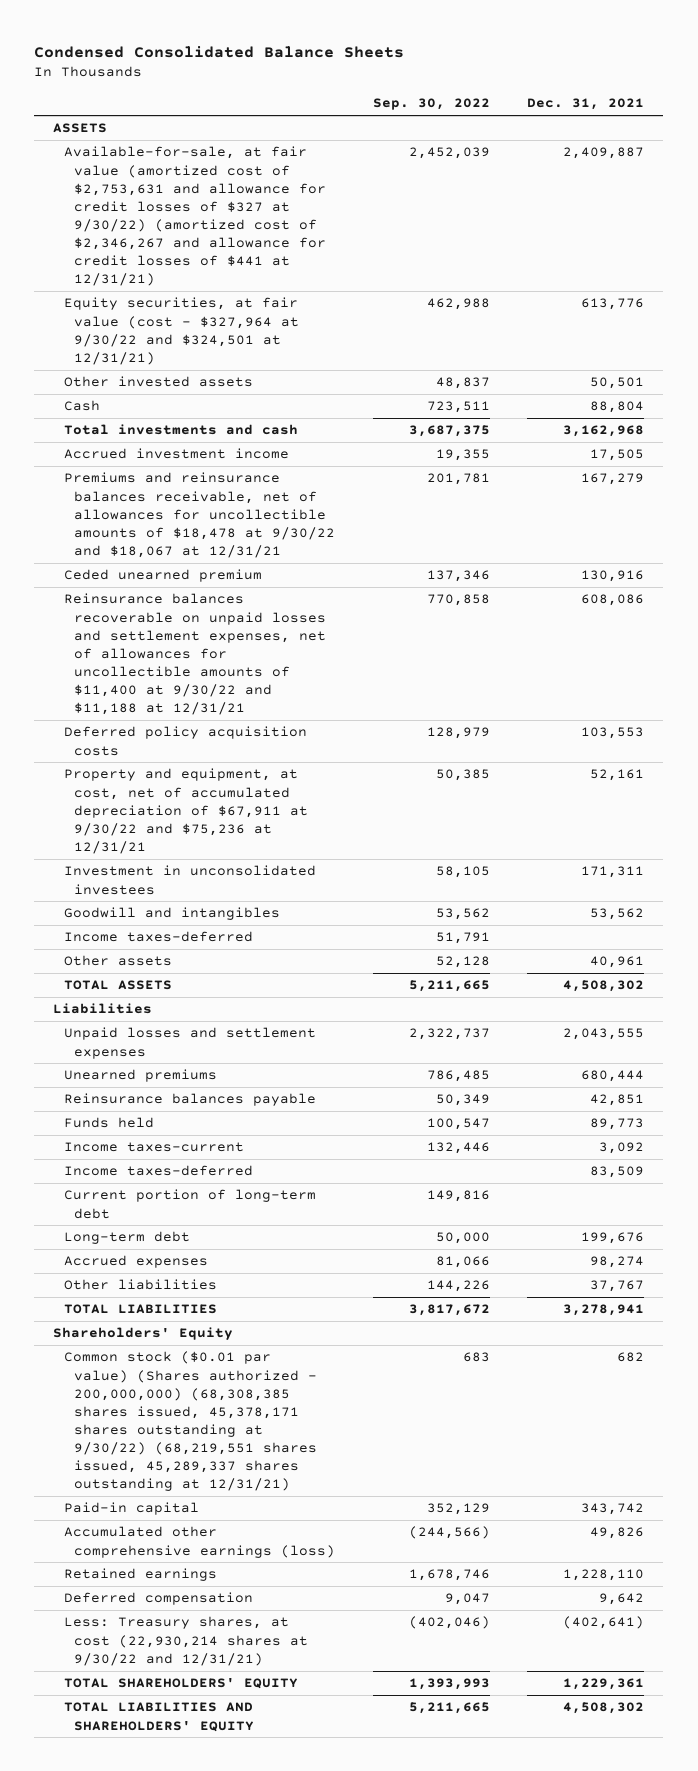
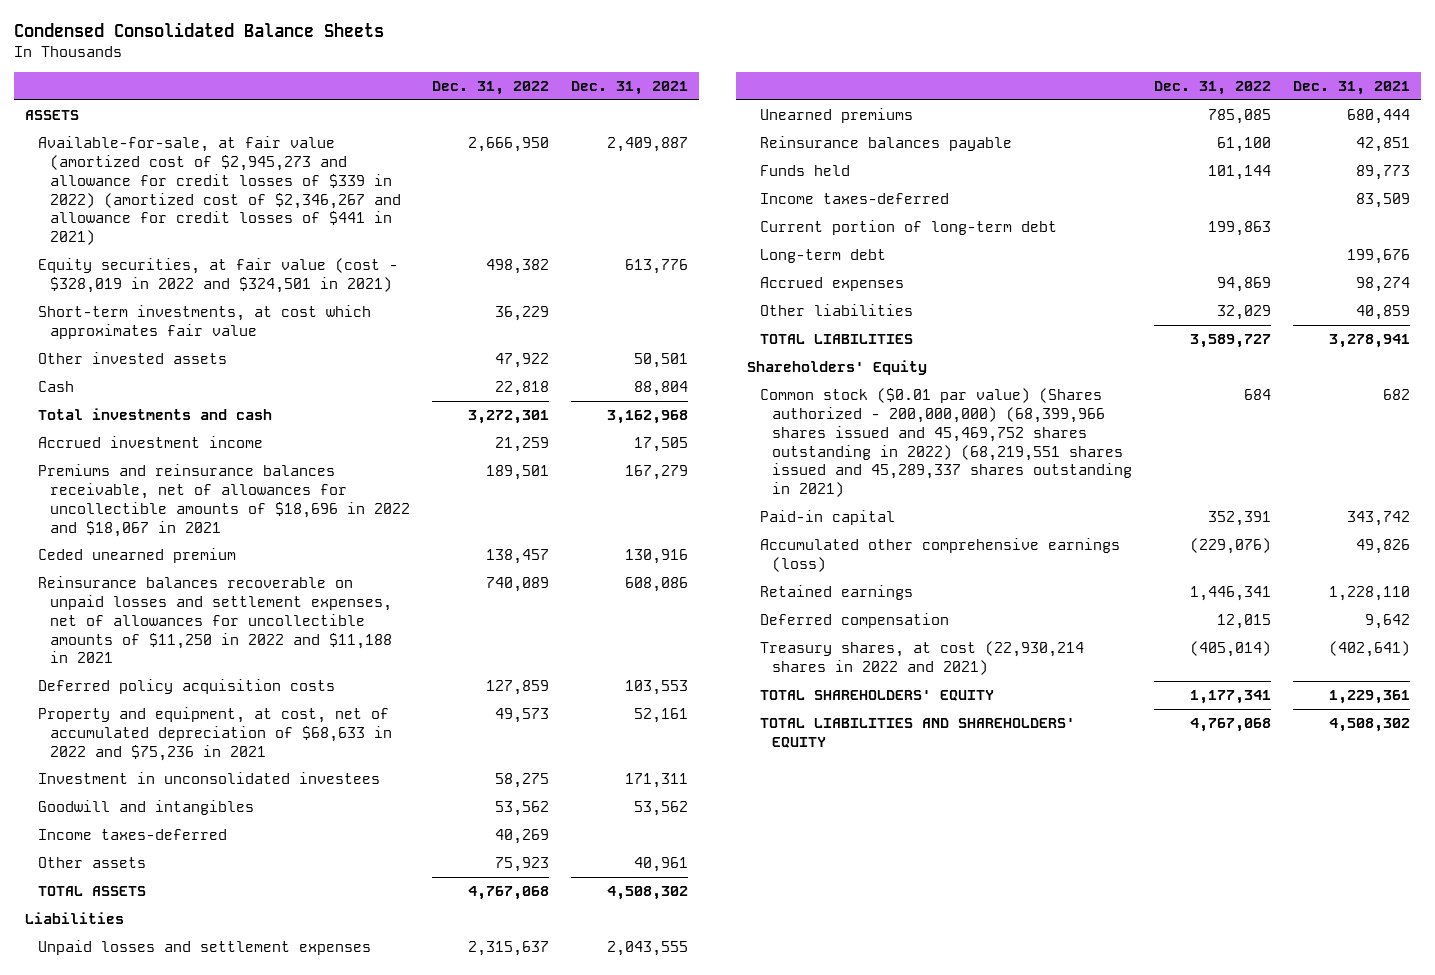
- | Sep. 30, 2022 | Dec. 31, 2021
+ | Dec. 31, 2022 | Dec. 31, 2021
- Available-for-sale, at fair value (amortized cost of $2,753,631 and allowance for credit losses of $327 at 9/30/22) (amortized cost of $2,346,267 and allowance for credit losses of $441 at 12/31/21) | 2,452,039 | 2,409,887
- Equity securities, at fair value (cost - $327,964 at 9/30/22 and $324,501 at 12/31/21) | 462,988 | 613,776
+ Available-for-sale, at fair value (amortized cost of $2,945,273 and allowance for credit losses of $339 in 2022) (amortized cost of $2,346,267 and allowance for credit losses of $441 in 2021) | 2,666,950 | 2,409,887
+ Equity securities, at fair value (cost - $328,019 in 2022 and $324,501 in 2021) | 498,382 | 613,776
+ Short-term investments, at cost which approximates fair value | 36,229 |
- Premiums and reinsurance balances receivable, net of allowances for uncollectible amounts of $18,478 at 9/30/22 and $18,067 at 12/31/21 | 201,781 | 167,279
+ Premiums and reinsurance balances receivable, net of allowances for uncollectible amounts of $18,696 in 2022 and $18,067 in 2021 | 189,501 | 167,279
- Reinsurance balances recoverable on unpaid losses and settlement expenses, net of allowances for uncollectible amounts of $11,400 at 9/30/22 and $11,188 at 12/31/21 | 770,858 | 608,086
+ Reinsurance balances recoverable on unpaid losses and settlement expenses, net of allowances for uncollectible amounts of $11,250 in 2022 and $11,188 in 2021 | 740,089 | 608,086
- Property and equipment, at cost, net of accumulated depreciation of $67,911 at 9/30/22 and $75,236 at 12/31/21 | 50,385 | 52,161
+ Property and equipment, at cost, net of accumulated depreciation of $68,633 in 2022 and $75,236 in 2021 | 49,573 | 52,161
- Income taxes-current | 132,446 | 3,092
- Other liabilities | 144,226 | 37,767
+ Other liabilities | 32,029 | 40,859
- Common stock ($0.01 par value) (Shares authorized - 200,000,000) (68,308,385 shares issued, 45,378,171 shares outstanding at 9/30/22) (68,219,551 shares issued, 45,289,337 shares outstanding at 12/31/21) | 683 | 682
+ Common stock ($0.01 par value) (Shares authorized - 200,000,000) (68,399,966 shares issued and 45,469,752 shares outstanding in 2022) (68,219,551 shares issued and 45,289,337 shares outstanding in 2021) | 684 | 682
- Less: Treasury shares, at cost (22,930,214 shares at 9/30/22 and 12/31/21) | (402,046) | (402,641)
+ Treasury shares, at cost (22,930,214 shares in 2022 and 2021) | (405,014) | (402,641)

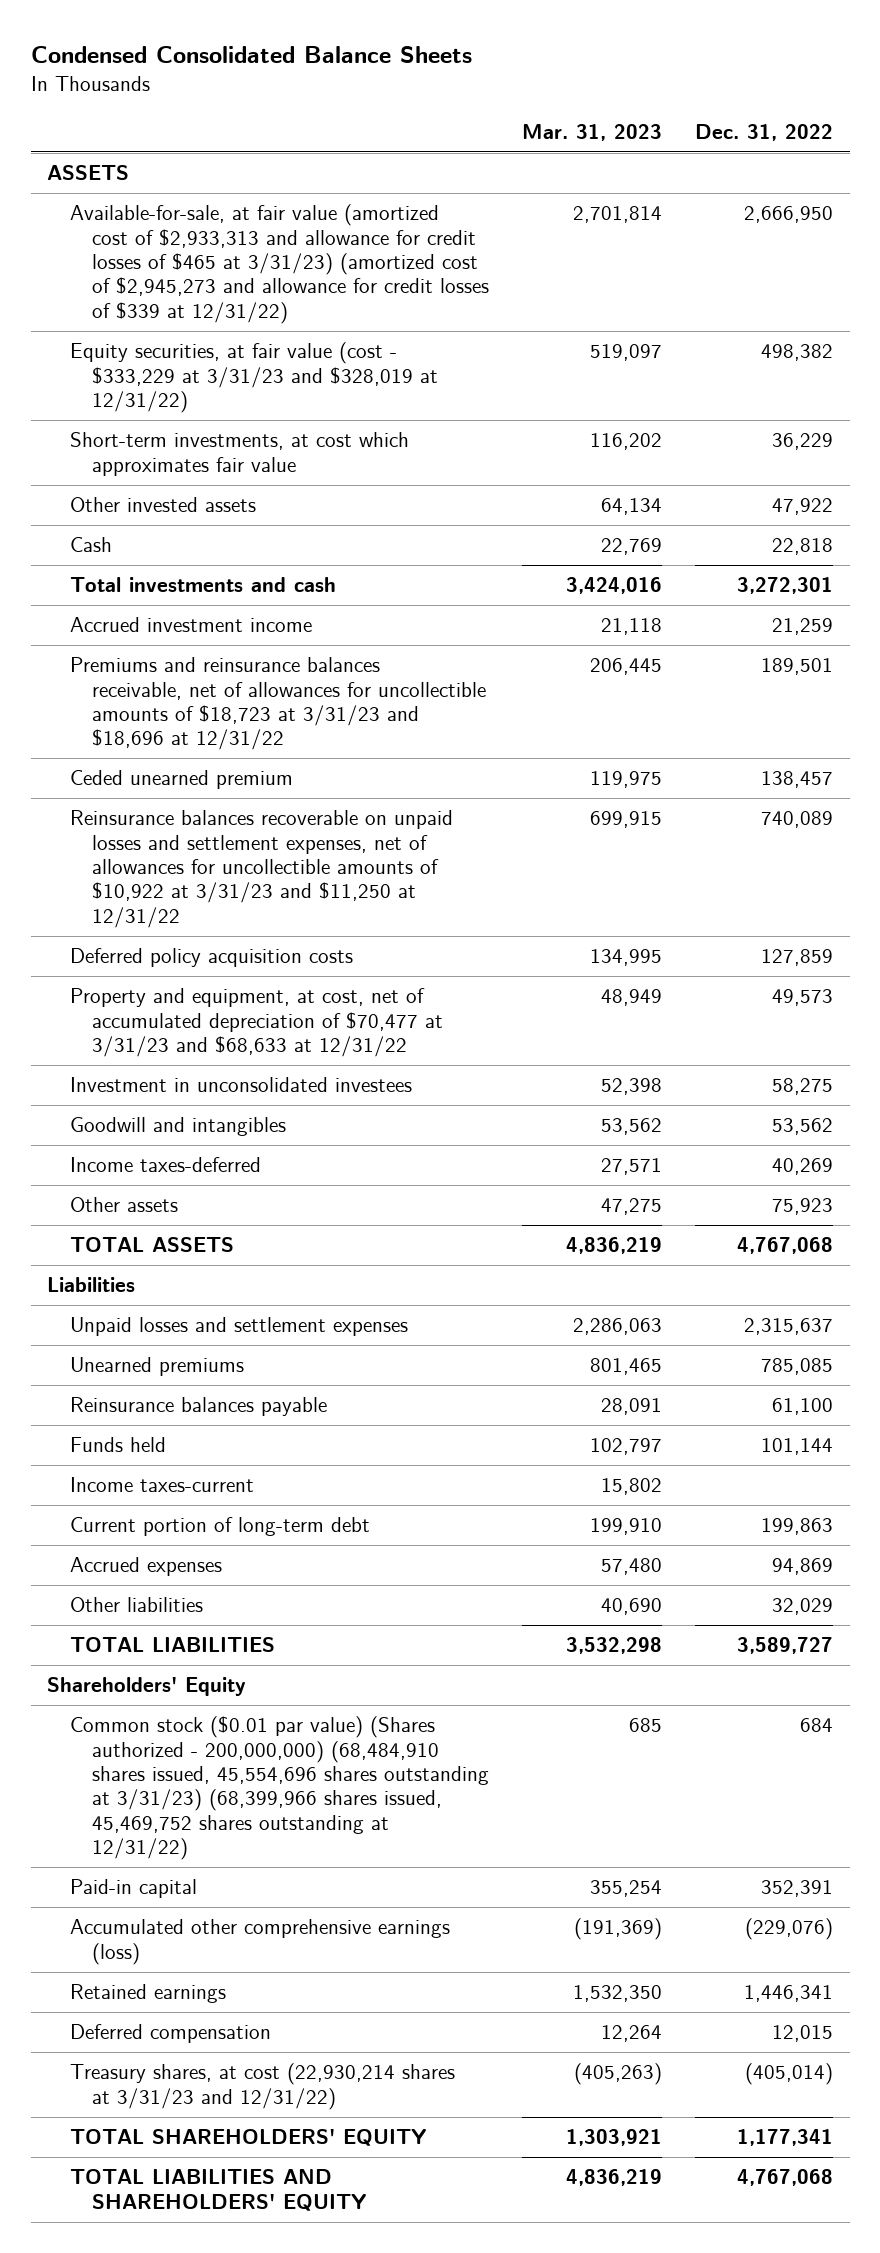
- | Dec. 31, 2022 | Dec. 31, 2021
+ | Mar. 31, 2023 | Dec. 31, 2022
- Available-for-sale, at fair value (amortized cost of $2,945,273 and allowance for credit losses of $339 in 2022) (amortized cost of $2,346,267 and allowance for credit losses of $441 in 2021) | 2,666,950 | 2,409,887
- Equity securities, at fair value (cost - $328,019 in 2022 and $324,501 in 2021) | 498,382 | 613,776
+ Available-for-sale, at fair value (amortized cost of $2,933,313 and allowance for credit losses of $465 at 3/31/23) (amortized cost of $2,945,273 and allowance for credit losses of $339 at 12/31/22) | 2,701,814 | 2,666,950
+ Equity securities, at fair value (cost - $333,229 at 3/31/23 and $328,019 at 12/31/22) | 519,097 | 498,382
- Premiums and reinsurance balances receivable, net of allowances for uncollectible amounts of $18,696 in 2022 and $18,067 in 2021 | 189,501 | 167,279
+ Premiums and reinsurance balances receivable, net of allowances for uncollectible amounts of $18,723 at 3/31/23 and $18,696 at 12/31/22 | 206,445 | 189,501
- Reinsurance balances recoverable on unpaid losses and settlement expenses, net of allowances for uncollectible amounts of $11,250 in 2022 and $11,188 in 2021 | 740,089 | 608,086
+ Reinsurance balances recoverable on unpaid losses and settlement expenses, net of allowances for uncollectible amounts of $10,922 at 3/31/23 and $11,250 at 12/31/22 | 699,915 | 740,089
- Property and equipment, at cost, net of accumulated depreciation of $68,633 in 2022 and $75,236 in 2021 | 49,573 | 52,161
+ Property and equipment, at cost, net of accumulated depreciation of $70,477 at 3/31/23 and $68,633 at 12/31/22 | 48,949 | 49,573
- Income taxes-deferred | | 83,509
+ Income taxes-current | 15,802 |
- Long-term debt | | 199,676
- Common stock ($0.01 par value) (Shares authorized - 200,000,000) (68,399,966 shares issued and 45,469,752 shares outstanding in 2022) (68,219,551 shares issued and 45,289,337 shares outstanding in 2021) | 684 | 682
+ Common stock ($0.01 par value) (Shares authorized - 200,000,000) (68,484,910 shares issued, 45,554,696 shares outstanding at 3/31/23) (68,399,966 shares issued, 45,469,752 shares outstanding at 12/31/22) | 685 | 684
- Treasury shares, at cost (22,930,214 shares in 2022 and 2021) | (405,014) | (402,641)
+ Treasury shares, at cost (22,930,214 shares at 3/31/23 and 12/31/22) | (405,263) | (405,014)

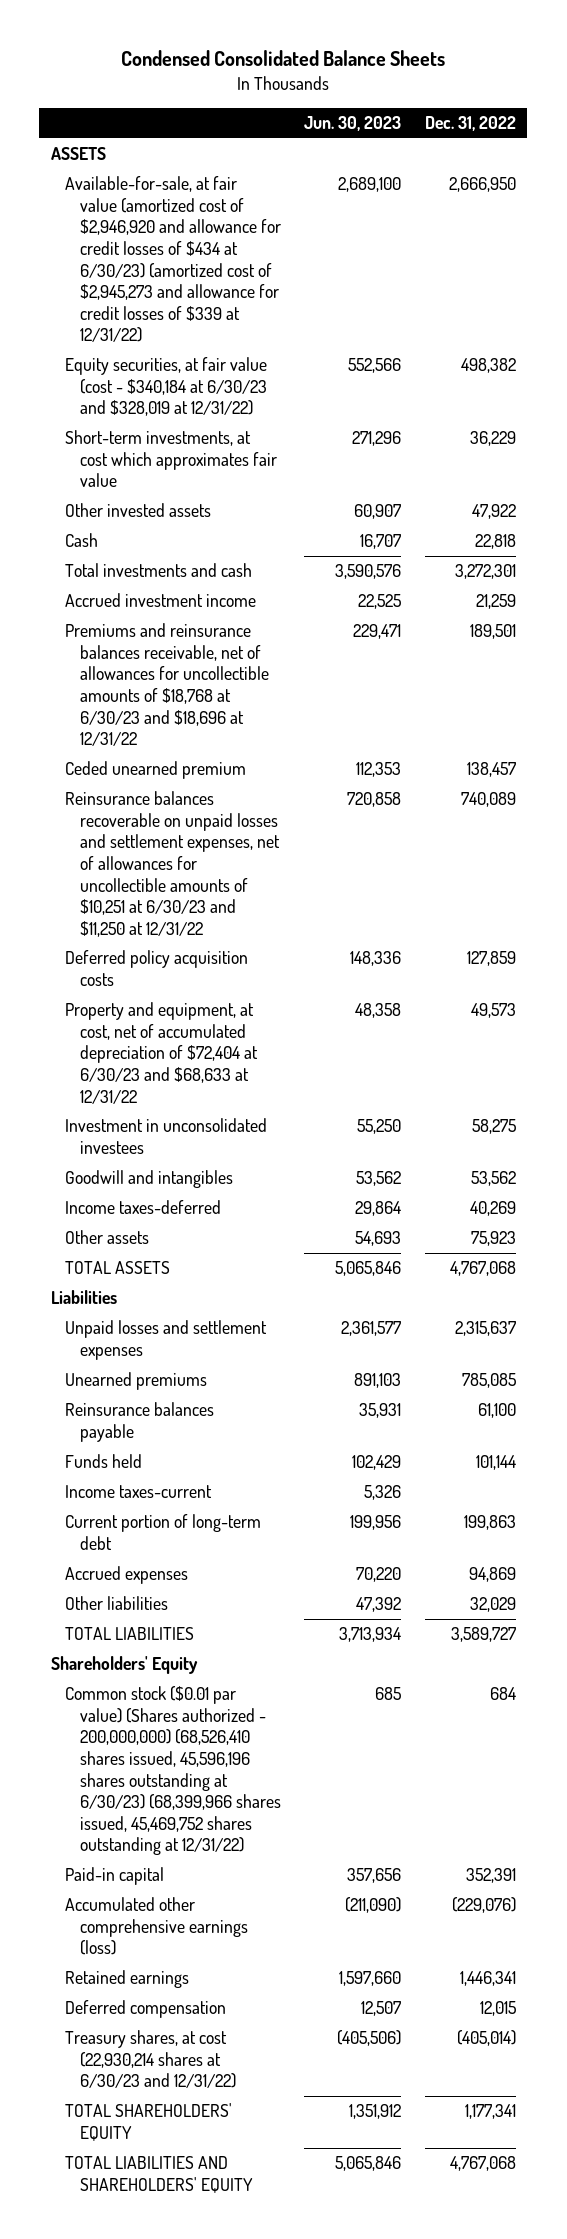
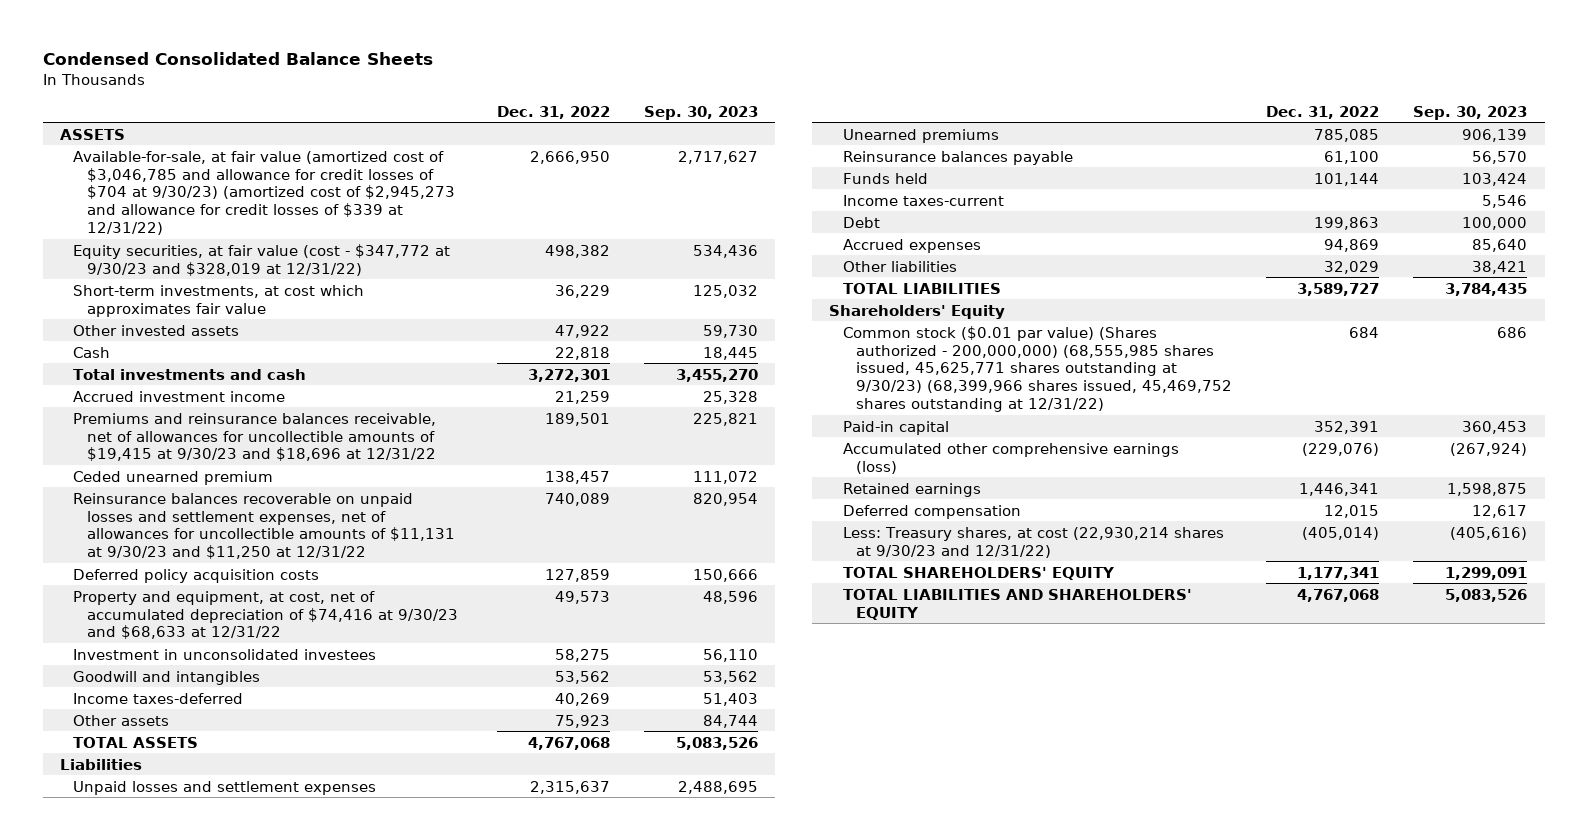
- | Jun. 30, 2023 | Dec. 31, 2022
+ | Dec. 31, 2022 | Sep. 30, 2023
- Available-for-sale, at fair value (amortized cost of $2,946,920 and allowance for credit losses of $434 at 6/30/23) (amortized cost of $2,945,273 and allowance for credit losses of $339 at 12/31/22) | 2,689,100 | 2,666,950
- Equity securities, at fair value (cost - $340,184 at 6/30/23 and $328,019 at 12/31/22) | 552,566 | 498,382
+ Available-for-sale, at fair value (amortized cost of $3,046,785 and allowance for credit losses of $704 at 9/30/23) (amortized cost of $2,945,273 and allowance for credit losses of $339 at 12/31/22) | 2,666,950 | 2,717,627
+ Equity securities, at fair value (cost - $347,772 at 9/30/23 and $328,019 at 12/31/22) | 498,382 | 534,436
- Premiums and reinsurance balances receivable, net of allowances for uncollectible amounts of $18,768 at 6/30/23 and $18,696 at 12/31/22 | 229,471 | 189,501
+ Premiums and reinsurance balances receivable, net of allowances for uncollectible amounts of $19,415 at 9/30/23 and $18,696 at 12/31/22 | 189,501 | 225,821
- Reinsurance balances recoverable on unpaid losses and settlement expenses, net of allowances for uncollectible amounts of $10,251 at 6/30/23 and $11,250 at 12/31/22 | 720,858 | 740,089
+ Reinsurance balances recoverable on unpaid losses and settlement expenses, net of allowances for uncollectible amounts of $11,131 at 9/30/23 and $11,250 at 12/31/22 | 740,089 | 820,954
- Property and equipment, at cost, net of accumulated depreciation of $72,404 at 6/30/23 and $68,633 at 12/31/22 | 48,358 | 49,573
+ Property and equipment, at cost, net of accumulated depreciation of $74,416 at 9/30/23 and $68,633 at 12/31/22 | 49,573 | 48,596
- Current portion of long-term debt | 199,956 | 199,863
+ Debt | 199,863 | 100,000
- Common stock ($0.01 par value) (Shares authorized - 200,000,000) (68,526,410 shares issued, 45,596,196 shares outstanding at 6/30/23) (68,399,966 shares issued, 45,469,752 shares outstanding at 12/31/22) | 685 | 684
+ Common stock ($0.01 par value) (Shares authorized - 200,000,000) (68,555,985 shares issued, 45,625,771 shares outstanding at 9/30/23) (68,399,966 shares issued, 45,469,752 shares outstanding at 12/31/22) | 684 | 686
- Treasury shares, at cost (22,930,214 shares at 6/30/23 and 12/31/22) | (405,506) | (405,014)
+ Less: Treasury shares, at cost (22,930,214 shares at 9/30/23 and 12/31/22) | (405,014) | (405,616)

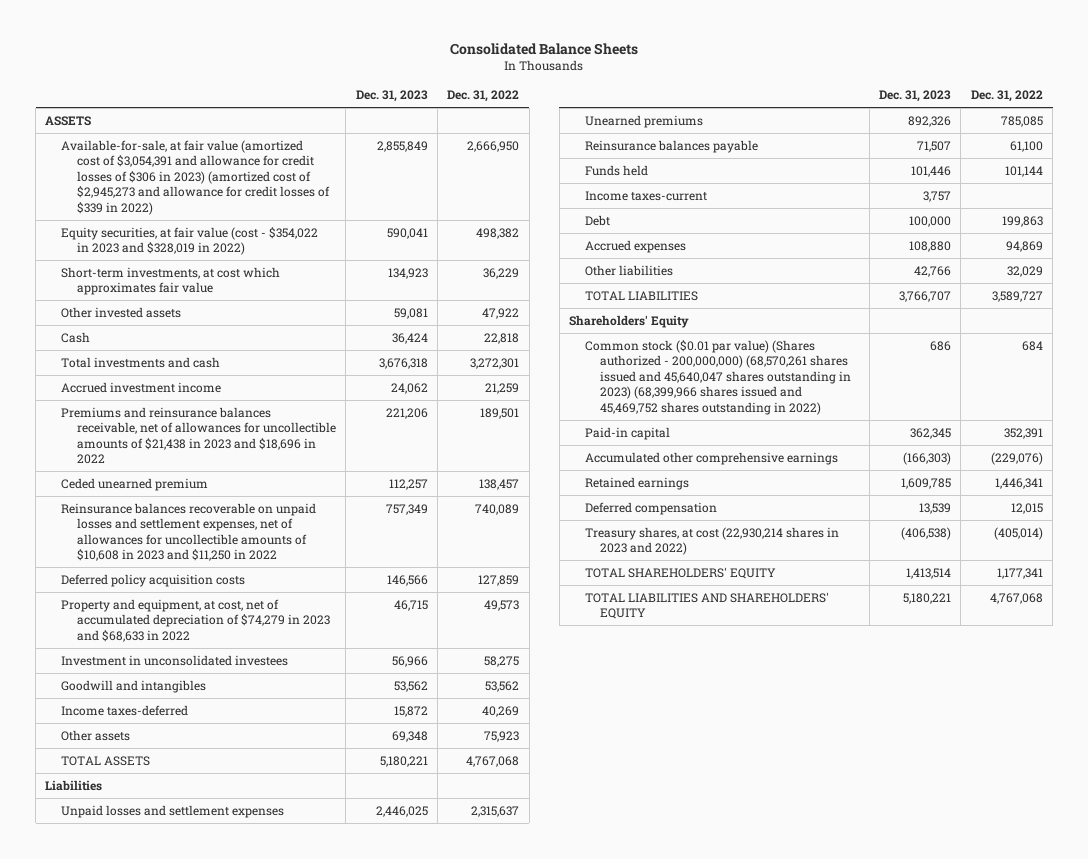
- Condensed Consolidated Balance Sheets
+ Consolidated Balance Sheets
- | Dec. 31, 2022 | Sep. 30, 2023
+ | Dec. 31, 2023 | Dec. 31, 2022
- Available-for-sale, at fair value (amortized cost of $3,046,785 and allowance for credit losses of $704 at 9/30/23) (amortized cost of $2,945,273 and allowance for credit losses of $339 at 12/31/22) | 2,666,950 | 2,717,627
- Equity securities, at fair value (cost - $347,772 at 9/30/23 and $328,019 at 12/31/22) | 498,382 | 534,436
+ Available-for-sale, at fair value (amortized cost of $3,054,391 and allowance for credit losses of $306 in 2023) (amortized cost of $2,945,273 and allowance for credit losses of $339 in 2022) | 2,855,849 | 2,666,950
+ Equity securities, at fair value (cost - $354,022 in 2023 and $328,019 in 2022) | 590,041 | 498,382
- Premiums and reinsurance balances receivable, net of allowances for uncollectible amounts of $19,415 at 9/30/23 and $18,696 at 12/31/22 | 189,501 | 225,821
+ Premiums and reinsurance balances receivable, net of allowances for uncollectible amounts of $21,438 in 2023 and $18,696 in 2022 | 221,206 | 189,501
- Reinsurance balances recoverable on unpaid losses and settlement expenses, net of allowances for uncollectible amounts of $11,131 at 9/30/23 and $11,250 at 12/31/22 | 740,089 | 820,954
+ Reinsurance balances recoverable on unpaid losses and settlement expenses, net of allowances for uncollectible amounts of $10,608 in 2023 and $11,250 in 2022 | 757,349 | 740,089
- Property and equipment, at cost, net of accumulated depreciation of $74,416 at 9/30/23 and $68,633 at 12/31/22 | 49,573 | 48,596
+ Property and equipment, at cost, net of accumulated depreciation of $74,279 in 2023 and $68,633 in 2022 | 46,715 | 49,573
- Common stock ($0.01 par value) (Shares authorized - 200,000,000) (68,555,985 shares issued, 45,625,771 shares outstanding at 9/30/23) (68,399,966 shares issued, 45,469,752 shares outstanding at 12/31/22) | 684 | 686
+ Common stock ($0.01 par value) (Shares authorized - 200,000,000) (68,570,261 shares issued and 45,640,047 shares outstanding in 2023) (68,399,966 shares issued and 45,469,752 shares outstanding in 2022) | 686 | 684
- Accumulated other comprehensive earnings (loss) | (229,076) | (267,924)
+ Accumulated other comprehensive earnings | (166,303) | (229,076)
- Less: Treasury shares, at cost (22,930,214 shares at 9/30/23 and 12/31/22) | (405,014) | (405,616)
+ Treasury shares, at cost (22,930,214 shares in 2023 and 2022) | (406,538) | (405,014)

